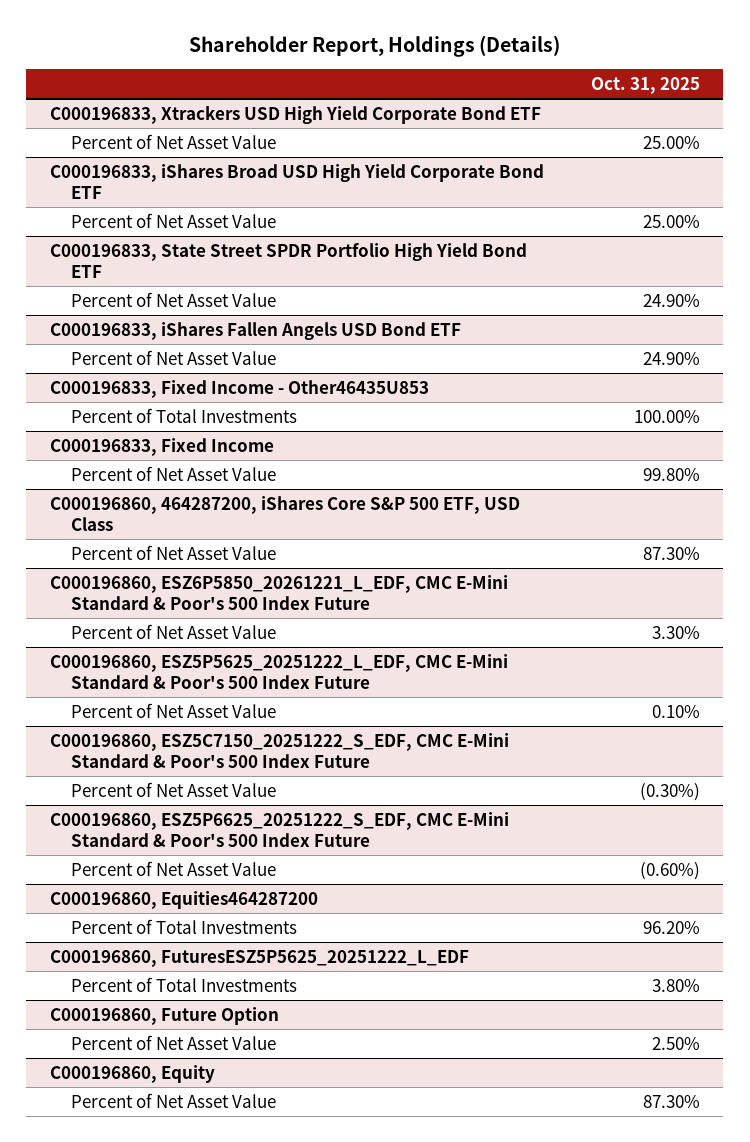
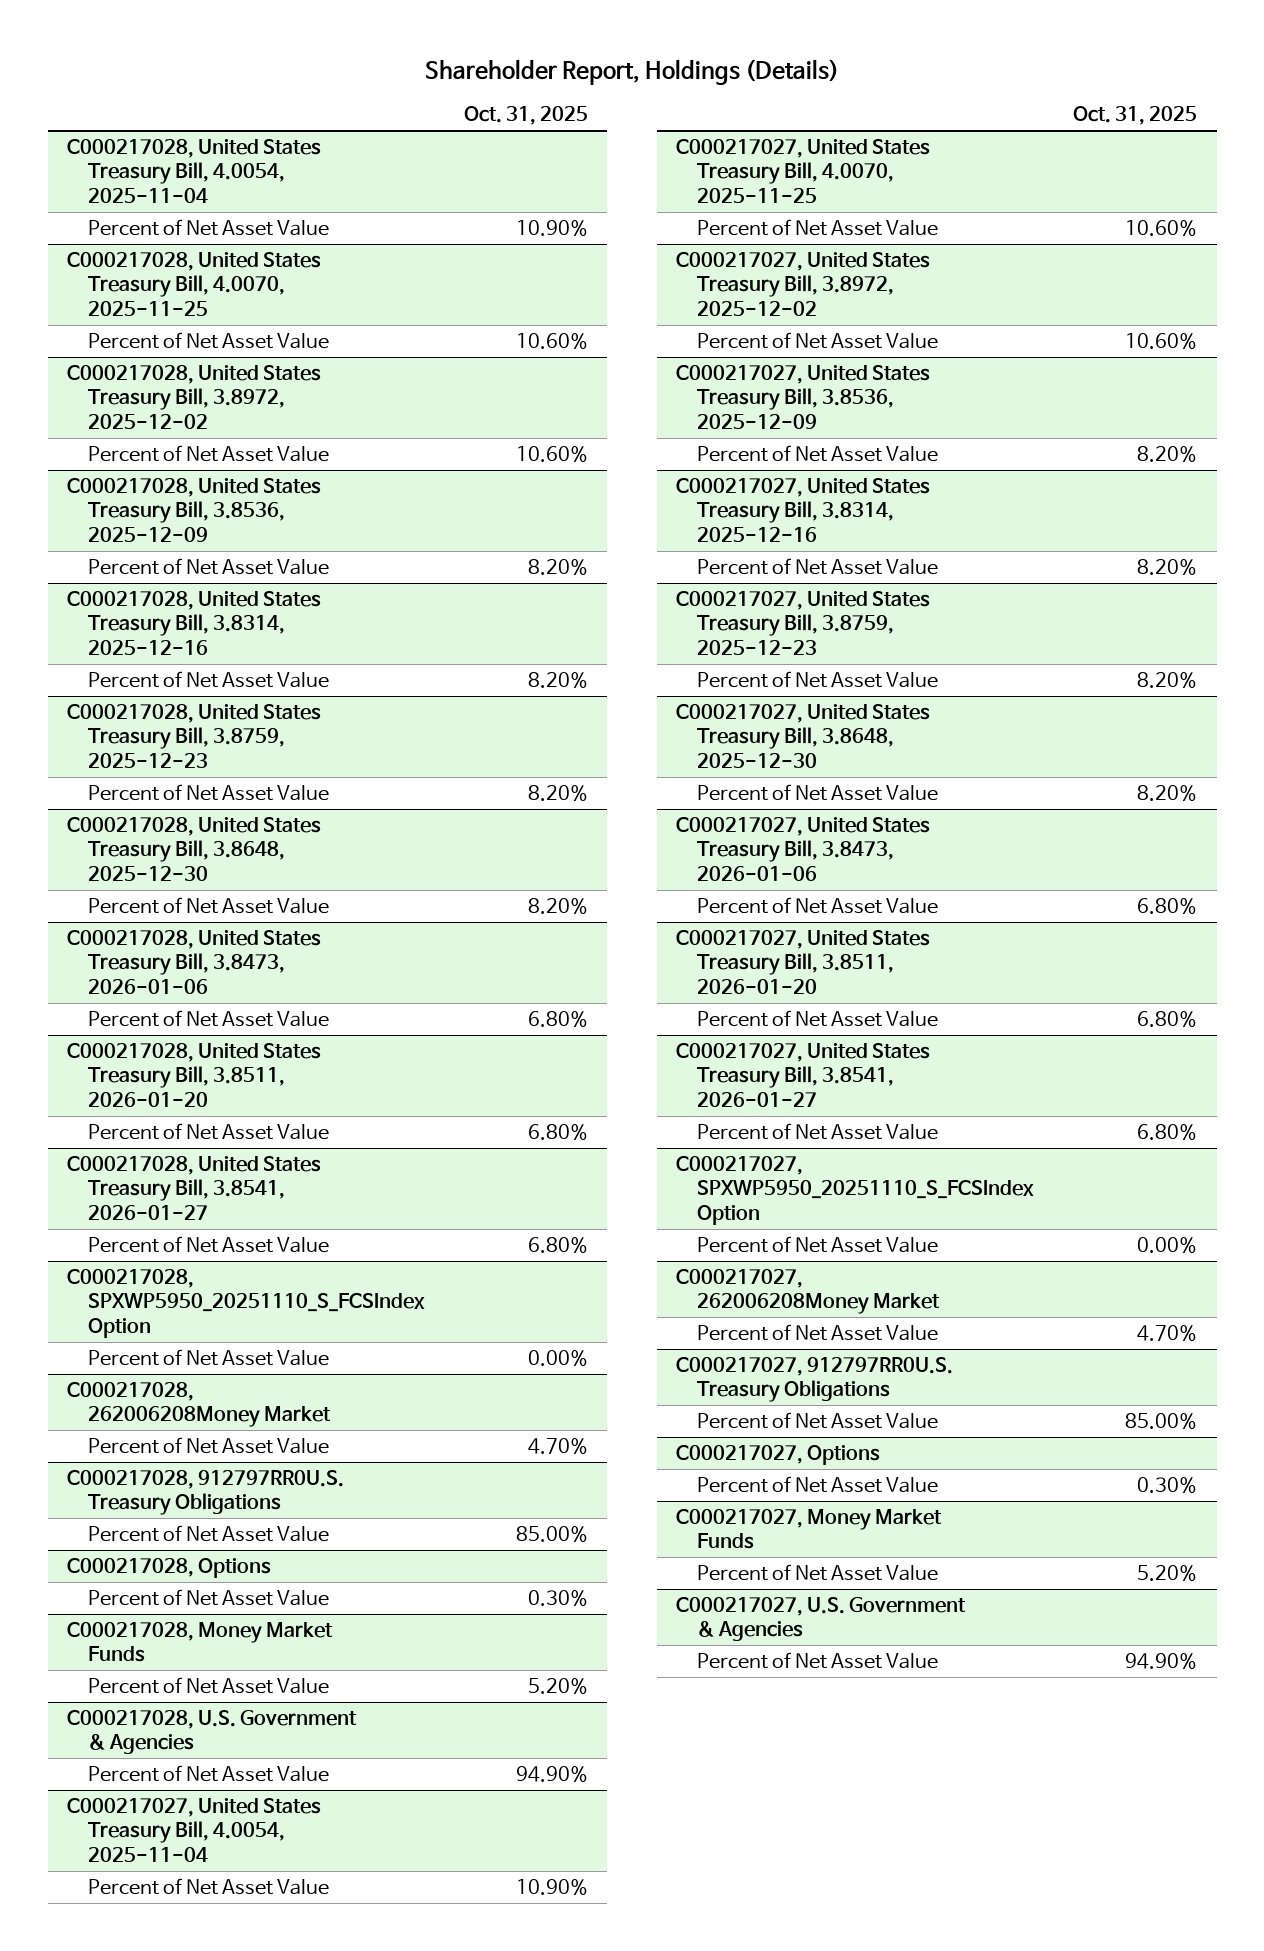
- C000196833, Xtrackers USD High Yield Corporate Bond ETF
- Percent of Net Asset Value | 25.00%
- C000196833, iShares Broad USD High Yield Corporate Bond ETF
- Percent of Net Asset Value | 25.00%
- C000196833, State Street SPDR Portfolio High Yield Bond ETF
- Percent of Net Asset Value | 24.90%
- C000196833, iShares Fallen Angels USD Bond ETF
- Percent of Net Asset Value | 24.90%
- C000196833, Fixed Income - Other46435U853
- Percent of Total Investments | 100.00%
- C000196833, Fixed Income
- Percent of Net Asset Value | 99.80%
- C000196860, 464287200, iShares Core S&P 500 ETF, USD Class
- Percent of Net Asset Value | 87.30%
- C000196860, ESZ6P5850_20261221_L_EDF, CMC E-Mini Standard & Poor's 500 Index Future
- Percent of Net Asset Value | 3.30%
- C000196860, ESZ5P5625_20251222_L_EDF, CMC E-Mini Standard & Poor's 500 Index Future
- Percent of Net Asset Value | 0.10%
- C000196860, ESZ5C7150_20251222_S_EDF, CMC E-Mini Standard & Poor's 500 Index Future
- Percent of Net Asset Value | (0.30%)
- C000196860, ESZ5P6625_20251222_S_EDF, CMC E-Mini Standard & Poor's 500 Index Future
- Percent of Net Asset Value | (0.60%)
- C000196860, Equities464287200
- Percent of Total Investments | 96.20%
- C000196860, FuturesESZ5P5625_20251222_L_EDF
- Percent of Total Investments | 3.80%
- C000196860, Future Option
- Percent of Net Asset Value | 2.50%
- C000196860, Equity
- Percent of Net Asset Value | 87.30%
+ C000217028, United States Treasury Bill, 4.0054, 2025-11-04
+ Percent of Net Asset Value | 10.90%
+ C000217028, United States Treasury Bill, 4.0070, 2025-11-25
+ Percent of Net Asset Value | 10.60%
+ C000217028, United States Treasury Bill, 3.8972, 2025-12-02
+ Percent of Net Asset Value | 10.60%
+ C000217028, United States Treasury Bill, 3.8536, 2025-12-09
+ Percent of Net Asset Value | 8.20%
+ C000217028, United States Treasury Bill, 3.8314, 2025-12-16
+ Percent of Net Asset Value | 8.20%
+ C000217028, United States Treasury Bill, 3.8759, 2025-12-23
+ Percent of Net Asset Value | 8.20%
+ C000217028, United States Treasury Bill, 3.8648, 2025-12-30
+ Percent of Net Asset Value | 8.20%
+ C000217028, United States Treasury Bill, 3.8473, 2026-01-06
+ Percent of Net Asset Value | 6.80%
+ C000217028, United States Treasury Bill, 3.8511, 2026-01-20
+ Percent of Net Asset Value | 6.80%
+ C000217028, United States Treasury Bill, 3.8541, 2026-01-27
+ Percent of Net Asset Value | 6.80%
+ C000217028, SPXWP5950_20251110_S_FCSIndex Option
+ Percent of Net Asset Value | 0.00%
+ C000217028, 262006208Money Market
+ Percent of Net Asset Value | 4.70%
+ C000217028, 912797RR0U.S. Treasury Obligations
+ Percent of Net Asset Value | 85.00%
+ C000217028, Options
+ Percent of Net Asset Value | 0.30%
+ C000217028, Money Market Funds
+ Percent of Net Asset Value | 5.20%
+ C000217028, U.S. Government & Agencies
+ Percent of Net Asset Value | 94.90%
+ C000217027, United States Treasury Bill, 4.0054, 2025-11-04
+ Percent of Net Asset Value | 10.90%
+ C000217027, United States Treasury Bill, 4.0070, 2025-11-25
+ Percent of Net Asset Value | 10.60%
+ C000217027, United States Treasury Bill, 3.8972, 2025-12-02
+ Percent of Net Asset Value | 10.60%
+ C000217027, United States Treasury Bill, 3.8536, 2025-12-09
+ Percent of Net Asset Value | 8.20%
+ C000217027, United States Treasury Bill, 3.8314, 2025-12-16
+ Percent of Net Asset Value | 8.20%
+ C000217027, United States Treasury Bill, 3.8759, 2025-12-23
+ Percent of Net Asset Value | 8.20%
+ C000217027, United States Treasury Bill, 3.8648, 2025-12-30
+ Percent of Net Asset Value | 8.20%
+ C000217027, United States Treasury Bill, 3.8473, 2026-01-06
+ Percent of Net Asset Value | 6.80%
+ C000217027, United States Treasury Bill, 3.8511, 2026-01-20
+ Percent of Net Asset Value | 6.80%
+ C000217027, United States Treasury Bill, 3.8541, 2026-01-27
+ Percent of Net Asset Value | 6.80%
+ C000217027, SPXWP5950_20251110_S_FCSIndex Option
+ Percent of Net Asset Value | 0.00%
+ C000217027, 262006208Money Market
+ Percent of Net Asset Value | 4.70%
+ C000217027, 912797RR0U.S. Treasury Obligations
+ Percent of Net Asset Value | 85.00%
+ C000217027, Options
+ Percent of Net Asset Value | 0.30%
+ C000217027, Money Market Funds
+ Percent of Net Asset Value | 5.20%
+ C000217027, U.S. Government & Agencies
+ Percent of Net Asset Value | 94.90%

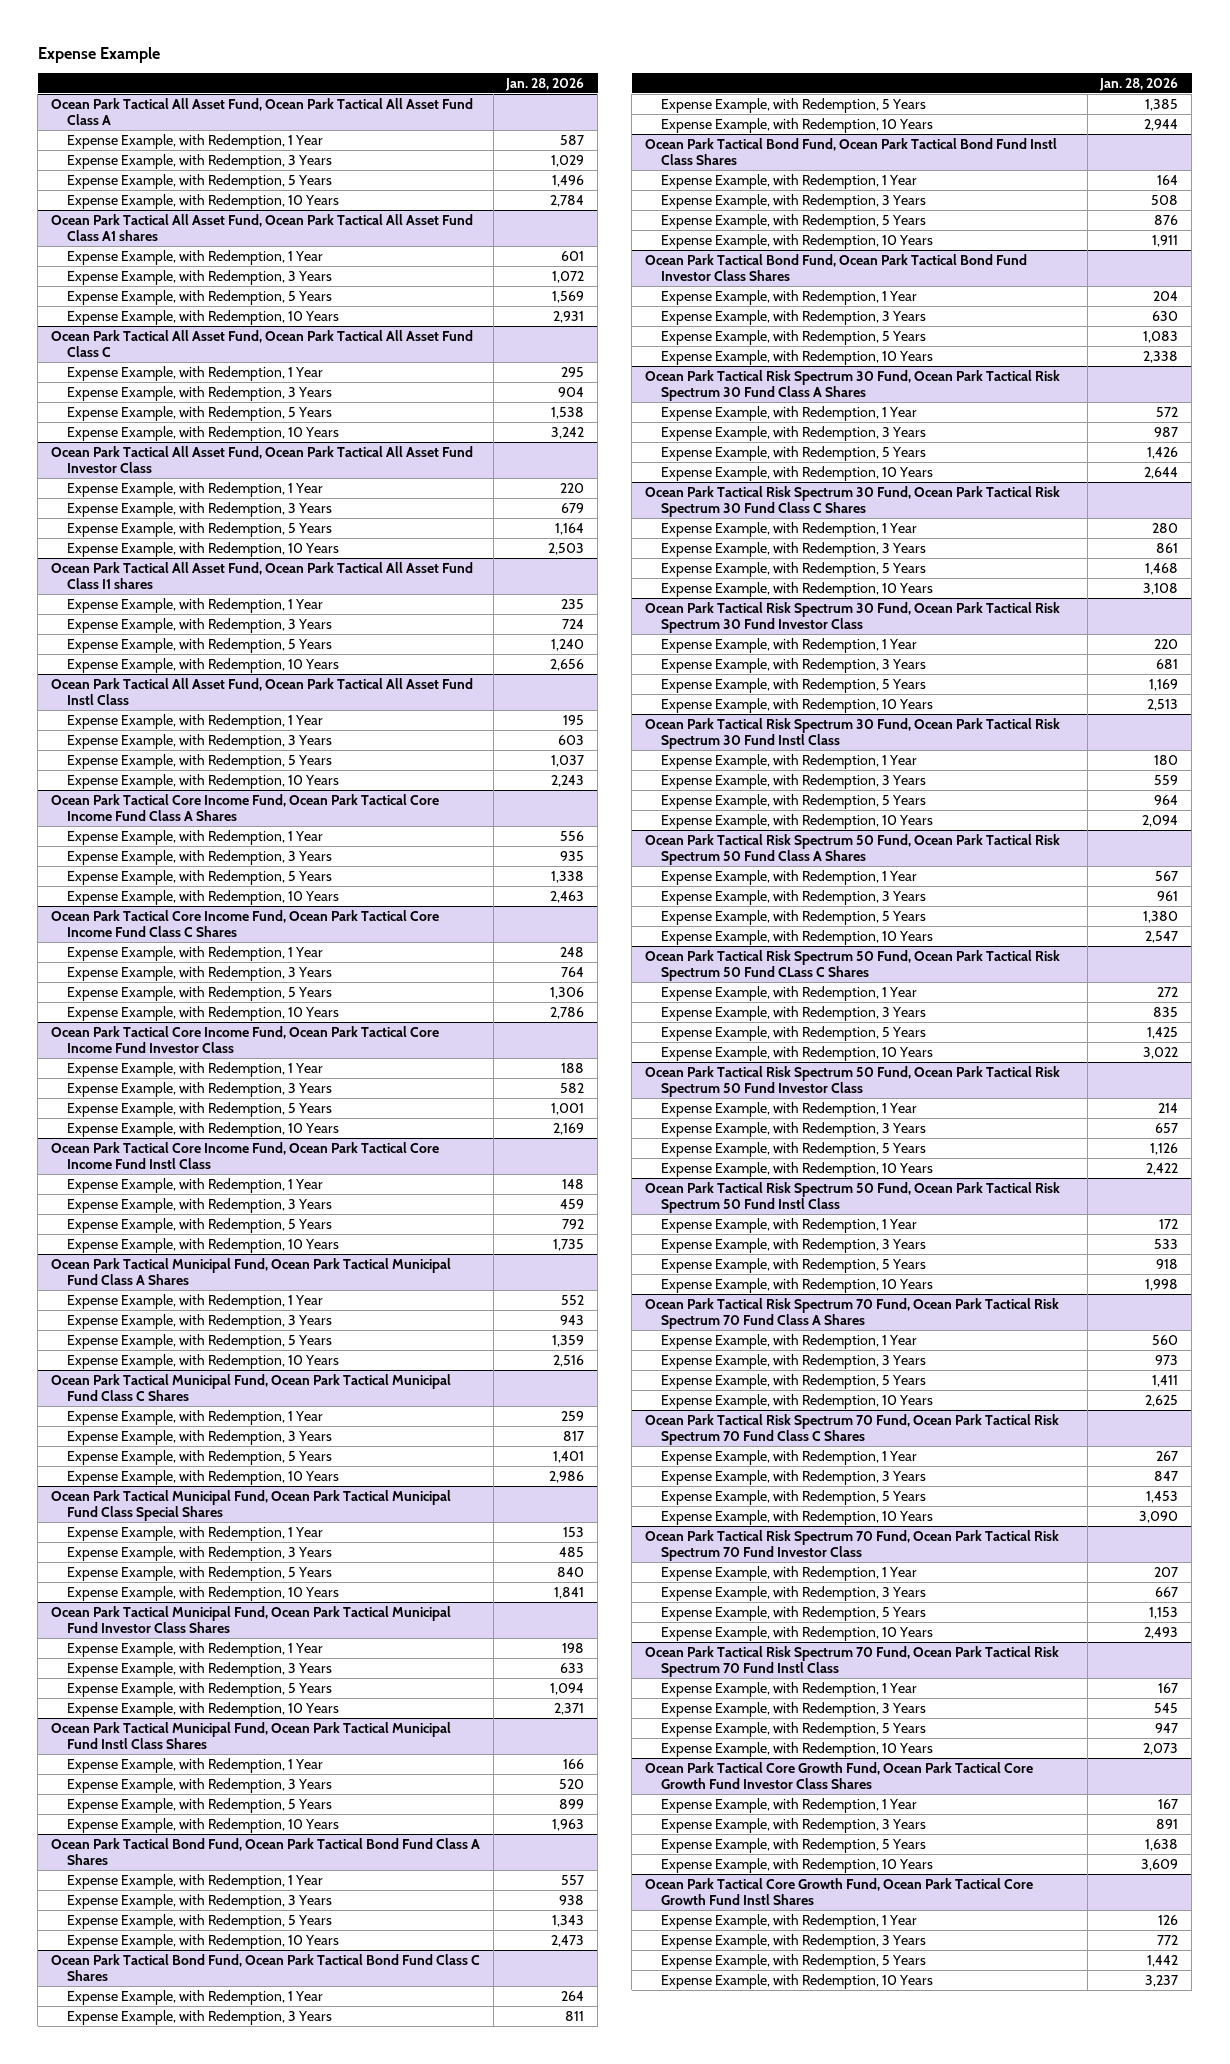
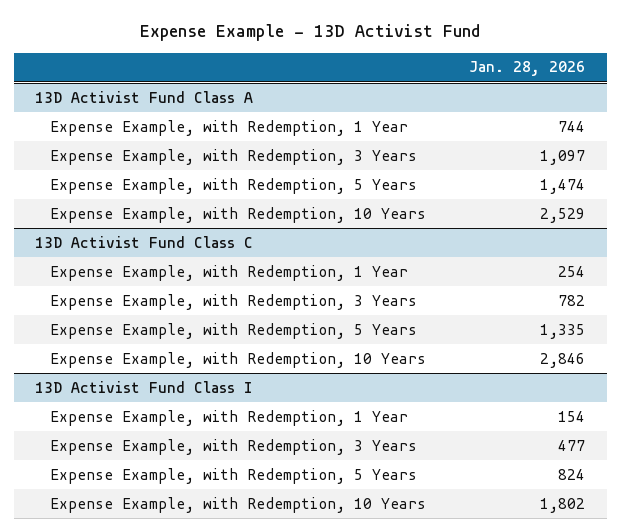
- Expense Example
+ Expense Example - 13D Activist Fund
- Ocean Park Tactical All Asset Fund, Ocean Park Tactical All Asset Fund Class A
- Expense Example, with Redemption, 1 Year | 587
- Expense Example, with Redemption, 3 Years | 1,029
- Expense Example, with Redemption, 5 Years | 1,496
- Expense Example, with Redemption, 10 Years | 2,784
- Ocean Park Tactical All Asset Fund, Ocean Park Tactical All Asset Fund Class A1 shares
- Expense Example, with Redemption, 1 Year | 601
- Expense Example, with Redemption, 3 Years | 1,072
- Expense Example, with Redemption, 5 Years | 1,569
- Expense Example, with Redemption, 10 Years | 2,931
- Ocean Park Tactical All Asset Fund, Ocean Park Tactical All Asset Fund Class C
- Expense Example, with Redemption, 1 Year | 295
- Expense Example, with Redemption, 3 Years | 904
- Expense Example, with Redemption, 5 Years | 1,538
- Expense Example, with Redemption, 10 Years | 3,242
- Ocean Park Tactical All Asset Fund, Ocean Park Tactical All Asset Fund Investor Class
- Expense Example, with Redemption, 1 Year | 220
- Expense Example, with Redemption, 3 Years | 679
- Expense Example, with Redemption, 5 Years | 1,164
- Expense Example, with Redemption, 10 Years | 2,503
- Ocean Park Tactical All Asset Fund, Ocean Park Tactical All Asset Fund Class I1 shares
- Expense Example, with Redemption, 1 Year | 235
- Expense Example, with Redemption, 3 Years | 724
- Expense Example, with Redemption, 5 Years | 1,240
- Expense Example, with Redemption, 10 Years | 2,656
- Ocean Park Tactical All Asset Fund, Ocean Park Tactical All Asset Fund Instl Class
- Expense Example, with Redemption, 1 Year | 195
- Expense Example, with Redemption, 3 Years | 603
- Expense Example, with Redemption, 5 Years | 1,037
- Expense Example, with Redemption, 10 Years | 2,243
- Ocean Park Tactical Core Income Fund, Ocean Park Tactical Core Income Fund Class A Shares
- Expense Example, with Redemption, 1 Year | 556
- Expense Example, with Redemption, 3 Years | 935
- Expense Example, with Redemption, 5 Years | 1,338
- Expense Example, with Redemption, 10 Years | 2,463
- Ocean Park Tactical Core Income Fund, Ocean Park Tactical Core Income Fund Class C Shares
- Expense Example, with Redemption, 1 Year | 248
- Expense Example, with Redemption, 3 Years | 764
- Expense Example, with Redemption, 5 Years | 1,306
- Expense Example, with Redemption, 10 Years | 2,786
- Ocean Park Tactical Core Income Fund, Ocean Park Tactical Core Income Fund Investor Class
- Expense Example, with Redemption, 1 Year | 188
- Expense Example, with Redemption, 3 Years | 582
- Expense Example, with Redemption, 5 Years | 1,001
- Expense Example, with Redemption, 10 Years | 2,169
- Ocean Park Tactical Core Income Fund, Ocean Park Tactical Core Income Fund Instl Class
- Expense Example, with Redemption, 1 Year | 148
- Expense Example, with Redemption, 3 Years | 459
- Expense Example, with Redemption, 5 Years | 792
- Expense Example, with Redemption, 10 Years | 1,735
- Ocean Park Tactical Municipal Fund, Ocean Park Tactical Municipal Fund Class A Shares
- Expense Example, with Redemption, 1 Year | 552
- Expense Example, with Redemption, 3 Years | 943
- Expense Example, with Redemption, 5 Years | 1,359
- Expense Example, with Redemption, 10 Years | 2,516
- Ocean Park Tactical Municipal Fund, Ocean Park Tactical Municipal Fund Class C Shares
- Expense Example, with Redemption, 1 Year | 259
- Expense Example, with Redemption, 3 Years | 817
- Expense Example, with Redemption, 5 Years | 1,401
- Expense Example, with Redemption, 10 Years | 2,986
- Ocean Park Tactical Municipal Fund, Ocean Park Tactical Municipal Fund Class Special Shares
- Expense Example, with Redemption, 1 Year | 153
- Expense Example, with Redemption, 3 Years | 485
- Expense Example, with Redemption, 5 Years | 840
- Expense Example, with Redemption, 10 Years | 1,841
- Ocean Park Tactical Municipal Fund, Ocean Park Tactical Municipal Fund Investor Class Shares
- Expense Example, with Redemption, 1 Year | 198
- Expense Example, with Redemption, 3 Years | 633
- Expense Example, with Redemption, 5 Years | 1,094
- Expense Example, with Redemption, 10 Years | 2,371
- Ocean Park Tactical Municipal Fund, Ocean Park Tactical Municipal Fund Instl Class Shares
- Expense Example, with Redemption, 1 Year | 166
- Expense Example, with Redemption, 3 Years | 520
- Expense Example, with Redemption, 5 Years | 899
- Expense Example, with Redemption, 10 Years | 1,963
- Ocean Park Tactical Bond Fund, Ocean Park Tactical Bond Fund Class A Shares
- Expense Example, with Redemption, 1 Year | 557
- Expense Example, with Redemption, 3 Years | 938
- Expense Example, with Redemption, 5 Years | 1,343
- Expense Example, with Redemption, 10 Years | 2,473
- Ocean Park Tactical Bond Fund, Ocean Park Tactical Bond Fund Class C Shares
- Expense Example, with Redemption, 1 Year | 264
- Expense Example, with Redemption, 3 Years | 811
- Expense Example, with Redemption, 5 Years | 1,385
- Expense Example, with Redemption, 10 Years | 2,944
- Ocean Park Tactical Bond Fund, Ocean Park Tactical Bond Fund Instl Class Shares
- Expense Example, with Redemption, 1 Year | 164
- Expense Example, with Redemption, 3 Years | 508
- Expense Example, with Redemption, 5 Years | 876
- Expense Example, with Redemption, 10 Years | 1,911
- Ocean Park Tactical Bond Fund, Ocean Park Tactical Bond Fund Investor Class Shares
- Expense Example, with Redemption, 1 Year | 204
- Expense Example, with Redemption, 3 Years | 630
- Expense Example, with Redemption, 5 Years | 1,083
- Expense Example, with Redemption, 10 Years | 2,338
- Ocean Park Tactical Risk Spectrum 30 Fund, Ocean Park Tactical Risk Spectrum 30 Fund Class A Shares
- Expense Example, with Redemption, 1 Year | 572
- Expense Example, with Redemption, 3 Years | 987
- Expense Example, with Redemption, 5 Years | 1,426
- Expense Example, with Redemption, 10 Years | 2,644
- Ocean Park Tactical Risk Spectrum 30 Fund, Ocean Park Tactical Risk Spectrum 30 Fund Class C Shares
- Expense Example, with Redemption, 1 Year | 280
- Expense Example, with Redemption, 3 Years | 861
- Expense Example, with Redemption, 5 Years | 1,468
- Expense Example, with Redemption, 10 Years | 3,108
- Ocean Park Tactical Risk Spectrum 30 Fund, Ocean Park Tactical Risk Spectrum 30 Fund Investor Class
- Expense Example, with Redemption, 1 Year | 220
- Expense Example, with Redemption, 3 Years | 681
- Expense Example, with Redemption, 5 Years | 1,169
- Expense Example, with Redemption, 10 Years | 2,513
- Ocean Park Tactical Risk Spectrum 30 Fund, Ocean Park Tactical Risk Spectrum 30 Fund Instl Class
- Expense Example, with Redemption, 1 Year | 180
- Expense Example, with Redemption, 3 Years | 559
- Expense Example, with Redemption, 5 Years | 964
- Expense Example, with Redemption, 10 Years | 2,094
- Ocean Park Tactical Risk Spectrum 50 Fund, Ocean Park Tactical Risk Spectrum 50 Fund Class A Shares
- Expense Example, with Redemption, 1 Year | 567
- Expense Example, with Redemption, 3 Years | 961
- Expense Example, with Redemption, 5 Years | 1,380
- Expense Example, with Redemption, 10 Years | 2,547
- Ocean Park Tactical Risk Spectrum 50 Fund, Ocean Park Tactical Risk Spectrum 50 Fund CLass C Shares
- Expense Example, with Redemption, 1 Year | 272
- Expense Example, with Redemption, 3 Years | 835
- Expense Example, with Redemption, 5 Years | 1,425
- Expense Example, with Redemption, 10 Years | 3,022
- Ocean Park Tactical Risk Spectrum 50 Fund, Ocean Park Tactical Risk Spectrum 50 Fund Investor Class
- Expense Example, with Redemption, 1 Year | 214
- Expense Example, with Redemption, 3 Years | 657
- Expense Example, with Redemption, 5 Years | 1,126
- Expense Example, with Redemption, 10 Years | 2,422
- Ocean Park Tactical Risk Spectrum 50 Fund, Ocean Park Tactical Risk Spectrum 50 Fund Instl Class
- Expense Example, with Redemption, 1 Year | 172
- Expense Example, with Redemption, 3 Years | 533
- Expense Example, with Redemption, 5 Years | 918
- Expense Example, with Redemption, 10 Years | 1,998
- Ocean Park Tactical Risk Spectrum 70 Fund, Ocean Park Tactical Risk Spectrum 70 Fund Class A Shares
- Expense Example, with Redemption, 1 Year | 560
- Expense Example, with Redemption, 3 Years | 973
- Expense Example, with Redemption, 5 Years | 1,411
- Expense Example, with Redemption, 10 Years | 2,625
- Ocean Park Tactical Risk Spectrum 70 Fund, Ocean Park Tactical Risk Spectrum 70 Fund Class C Shares
- Expense Example, with Redemption, 1 Year | 267
- Expense Example, with Redemption, 3 Years | 847
- Expense Example, with Redemption, 5 Years | 1,453
- Expense Example, with Redemption, 10 Years | 3,090
- Ocean Park Tactical Risk Spectrum 70 Fund, Ocean Park Tactical Risk Spectrum 70 Fund Investor Class
- Expense Example, with Redemption, 1 Year | 207
- Expense Example, with Redemption, 3 Years | 667
- Expense Example, with Redemption, 5 Years | 1,153
- Expense Example, with Redemption, 10 Years | 2,493
- Ocean Park Tactical Risk Spectrum 70 Fund, Ocean Park Tactical Risk Spectrum 70 Fund Instl Class
- Expense Example, with Redemption, 1 Year | 167
- Expense Example, with Redemption, 3 Years | 545
- Expense Example, with Redemption, 5 Years | 947
- Expense Example, with Redemption, 10 Years | 2,073
- Ocean Park Tactical Core Growth Fund, Ocean Park Tactical Core Growth Fund Investor Class Shares
- Expense Example, with Redemption, 1 Year | 167
- Expense Example, with Redemption, 3 Years | 891
- Expense Example, with Redemption, 5 Years | 1,638
- Expense Example, with Redemption, 10 Years | 3,609
- Ocean Park Tactical Core Growth Fund, Ocean Park Tactical Core Growth Fund Instl Shares
- Expense Example, with Redemption, 1 Year | 126
- Expense Example, with Redemption, 3 Years | 772
- Expense Example, with Redemption, 5 Years | 1,442
- Expense Example, with Redemption, 10 Years | 3,237
+ 13D Activist Fund Class A
+ Expense Example, with Redemption, 1 Year | 744
+ Expense Example, with Redemption, 3 Years | 1,097
+ Expense Example, with Redemption, 5 Years | 1,474
+ Expense Example, with Redemption, 10 Years | 2,529
+ 13D Activist Fund Class C
+ Expense Example, with Redemption, 1 Year | 254
+ Expense Example, with Redemption, 3 Years | 782
+ Expense Example, with Redemption, 5 Years | 1,335
+ Expense Example, with Redemption, 10 Years | 2,846
+ 13D Activist Fund Class I
+ Expense Example, with Redemption, 1 Year | 154
+ Expense Example, with Redemption, 3 Years | 477
+ Expense Example, with Redemption, 5 Years | 824
+ Expense Example, with Redemption, 10 Years | 1,802

